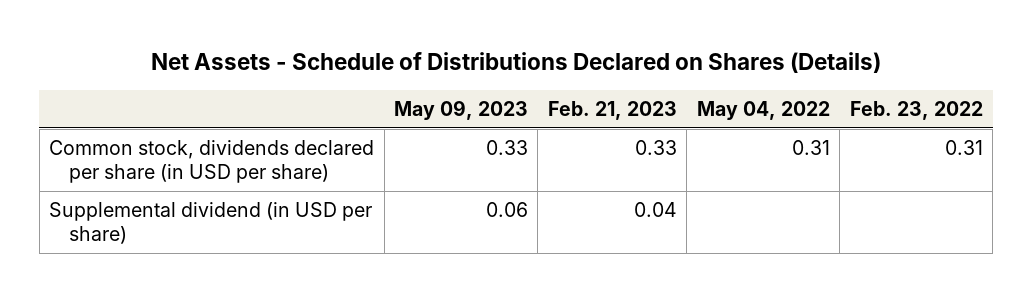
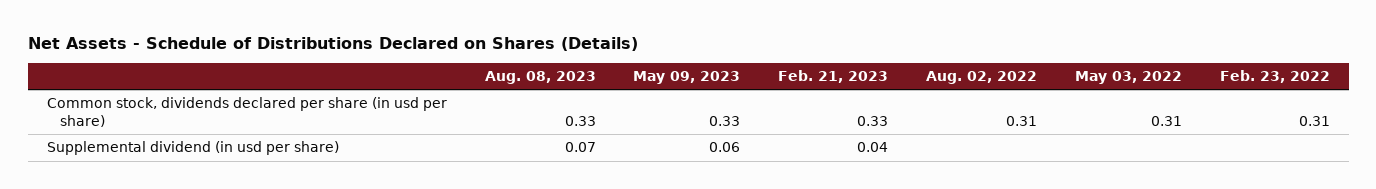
- | May 09, 2023 | Feb. 21, 2023 | May 04, 2022 | Feb. 23, 2022
+ | Aug. 08, 2023 | May 09, 2023 | Feb. 21, 2023 | Aug. 02, 2022 | May 03, 2022 | Feb. 23, 2022
- Common stock, dividends declared per share (in USD per share) | 0.33 | 0.33 | 0.31 | 0.31
- Supplemental dividend (in USD per share) | 0.06 | 0.04 | |
+ Common stock, dividends declared per share (in usd per share) | 0.33 | 0.33 | 0.33 | 0.31 | 0.31 | 0.31
+ Supplemental dividend (in usd per share) | 0.07 | 0.06 | 0.04 | | |

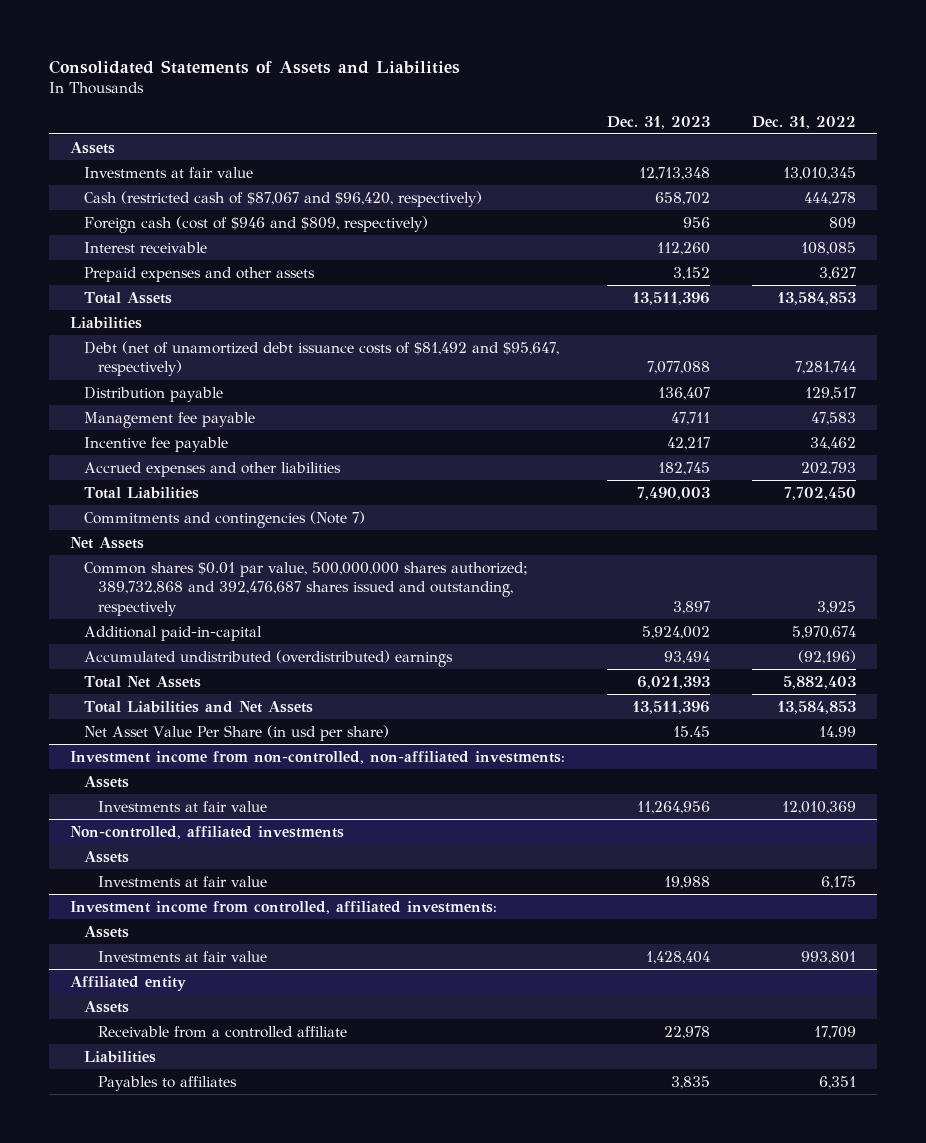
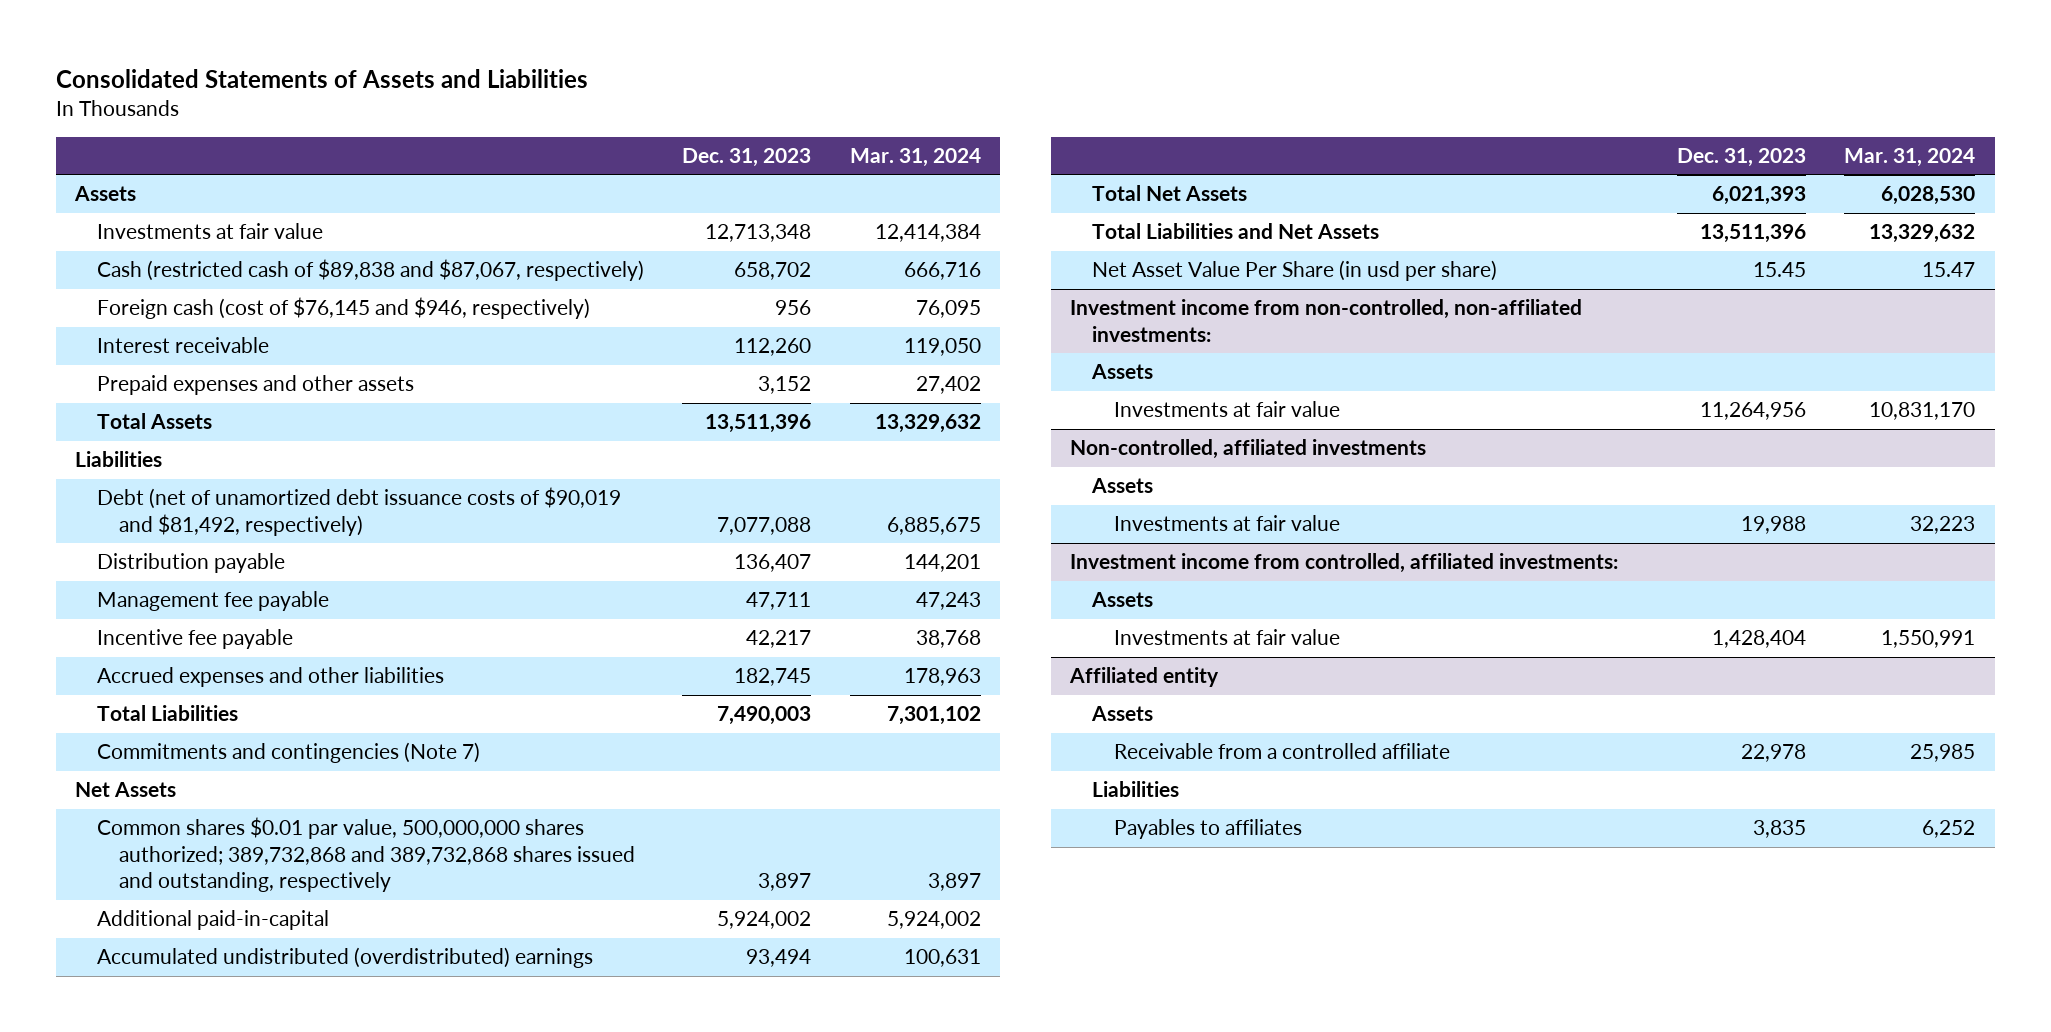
- | Dec. 31, 2023 | Dec. 31, 2022
+ | Dec. 31, 2023 | Mar. 31, 2024
- Cash (restricted cash of $87,067 and $96,420, respectively) | 658,702 | 444,278
- Foreign cash (cost of $946 and $809, respectively) | 956 | 809
+ Cash (restricted cash of $89,838 and $87,067, respectively) | 658,702 | 666,716
+ Foreign cash (cost of $76,145 and $946, respectively) | 956 | 76,095
- Debt (net of unamortized debt issuance costs of $81,492 and $95,647, respectively) | 7,077,088 | 7,281,744
+ Debt (net of unamortized debt issuance costs of $90,019 and $81,492, respectively) | 7,077,088 | 6,885,675
- Common shares $0.01 par value, 500,000,000 shares authorized; 389,732,868 and 392,476,687 shares issued and outstanding, respectively | 3,897 | 3,925
+ Common shares $0.01 par value, 500,000,000 shares authorized; 389,732,868 and 389,732,868 shares issued and outstanding, respectively | 3,897 | 3,897

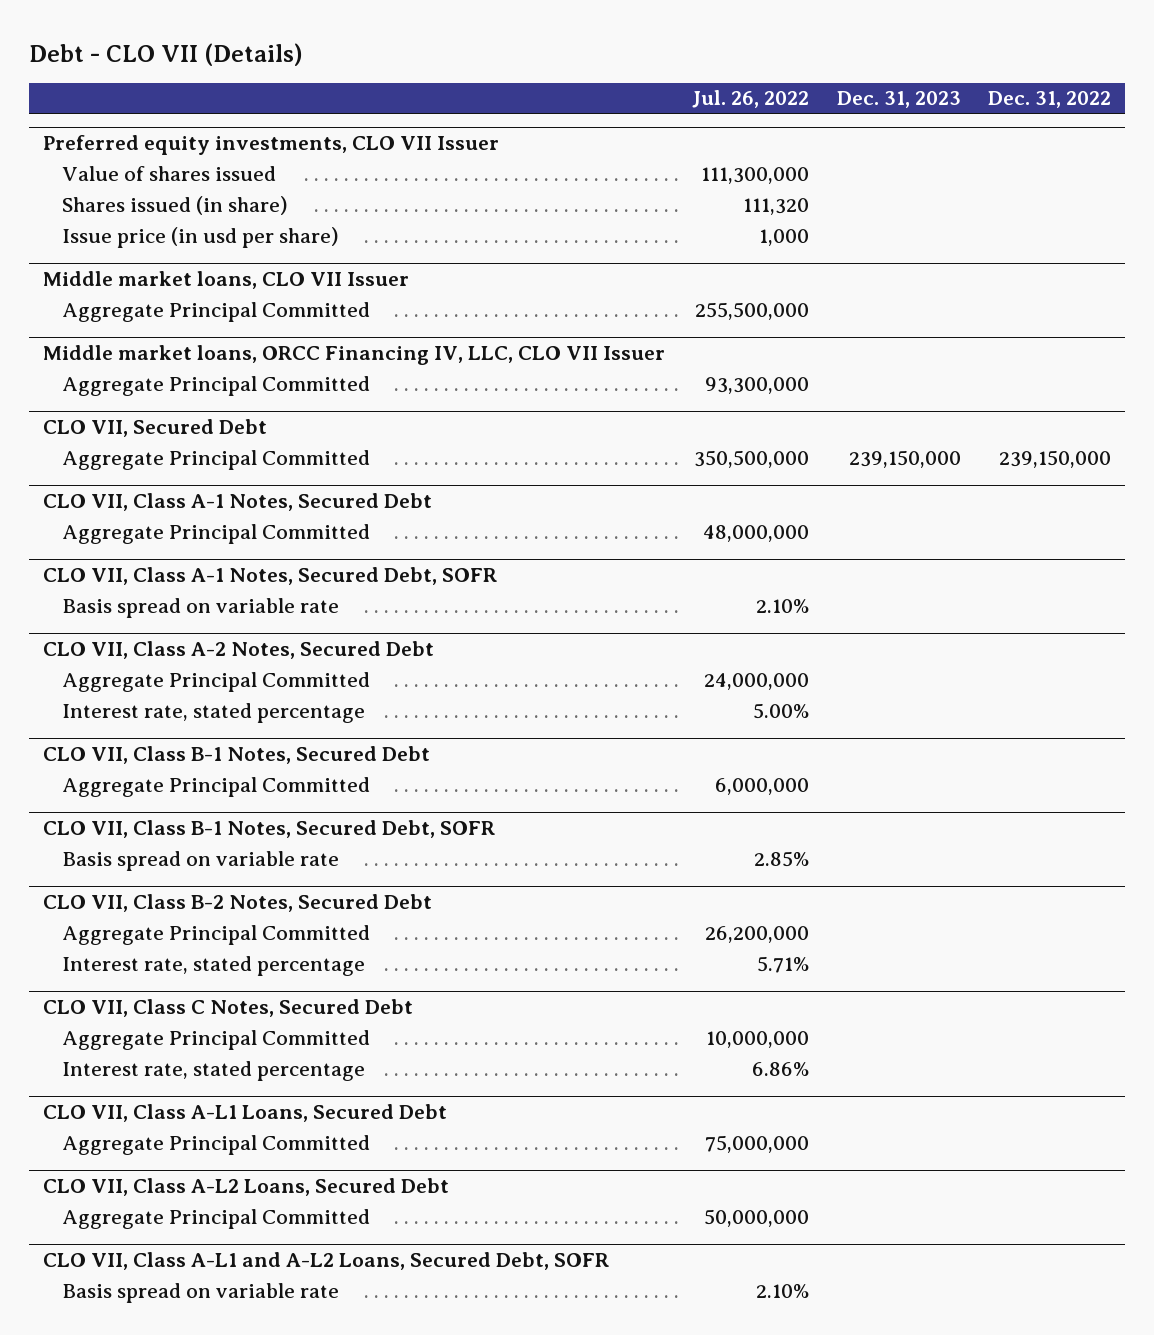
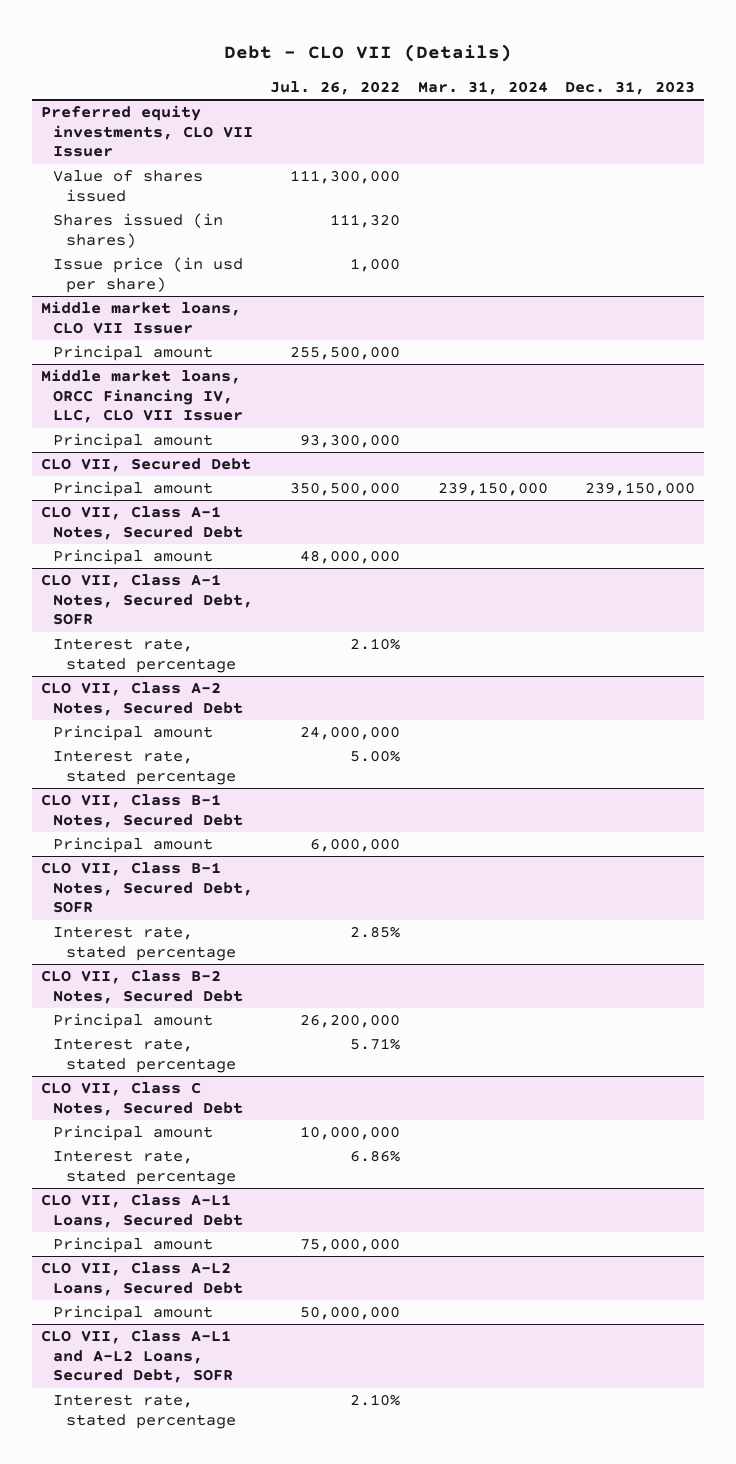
- | Jul. 26, 2022 | Dec. 31, 2023 | Dec. 31, 2022
+ | Jul. 26, 2022 | Mar. 31, 2024 | Dec. 31, 2023
@ Preferred equity investments, CLO VII Issuer
- Shares issued (in share) | 111,320 | |
+ Shares issued (in shares) | 111,320 | |
@ Middle market loans, CLO VII Issuer
- Aggregate Principal Committed | 255,500,000 | |
+ Principal amount | 255,500,000 | |
@ Middle market loans, ORCC Financing IV, LLC, CLO VII Issuer
- Aggregate Principal Committed | 93,300,000 | |
+ Principal amount | 93,300,000 | |
@ CLO VII, Secured Debt
- Aggregate Principal Committed | 350,500,000 | 239,150,000 | 239,150,000
+ Principal amount | 350,500,000 | 239,150,000 | 239,150,000
@ CLO VII, Class A-1 Notes, Secured Debt
- Aggregate Principal Committed | 48,000,000 | |
+ Principal amount | 48,000,000 | |
@ CLO VII, Class A-1 Notes, Secured Debt, SOFR
- Basis spread on variable rate | 2.10% | |
+ Interest rate, stated percentage | 2.10% | |
@ CLO VII, Class A-2 Notes, Secured Debt
- Aggregate Principal Committed | 24,000,000 | |
+ Principal amount | 24,000,000 | |
@ CLO VII, Class B-1 Notes, Secured Debt
- Aggregate Principal Committed | 6,000,000 | |
+ Principal amount | 6,000,000 | |
@ CLO VII, Class B-1 Notes, Secured Debt, SOFR
- Basis spread on variable rate | 2.85% | |
+ Interest rate, stated percentage | 2.85% | |
@ CLO VII, Class B-2 Notes, Secured Debt
- Aggregate Principal Committed | 26,200,000 | |
+ Principal amount | 26,200,000 | |
@ CLO VII, Class C Notes, Secured Debt
- Aggregate Principal Committed | 10,000,000 | |
+ Principal amount | 10,000,000 | |
@ CLO VII, Class A-L1 Loans, Secured Debt
- Aggregate Principal Committed | 75,000,000 | |
+ Principal amount | 75,000,000 | |
@ CLO VII, Class A-L2 Loans, Secured Debt
- Aggregate Principal Committed | 50,000,000 | |
+ Principal amount | 50,000,000 | |
@ CLO VII, Class A-L1 and A-L2 Loans, Secured Debt, SOFR
- Basis spread on variable rate | 2.10% | |
+ Interest rate, stated percentage | 2.10% | |

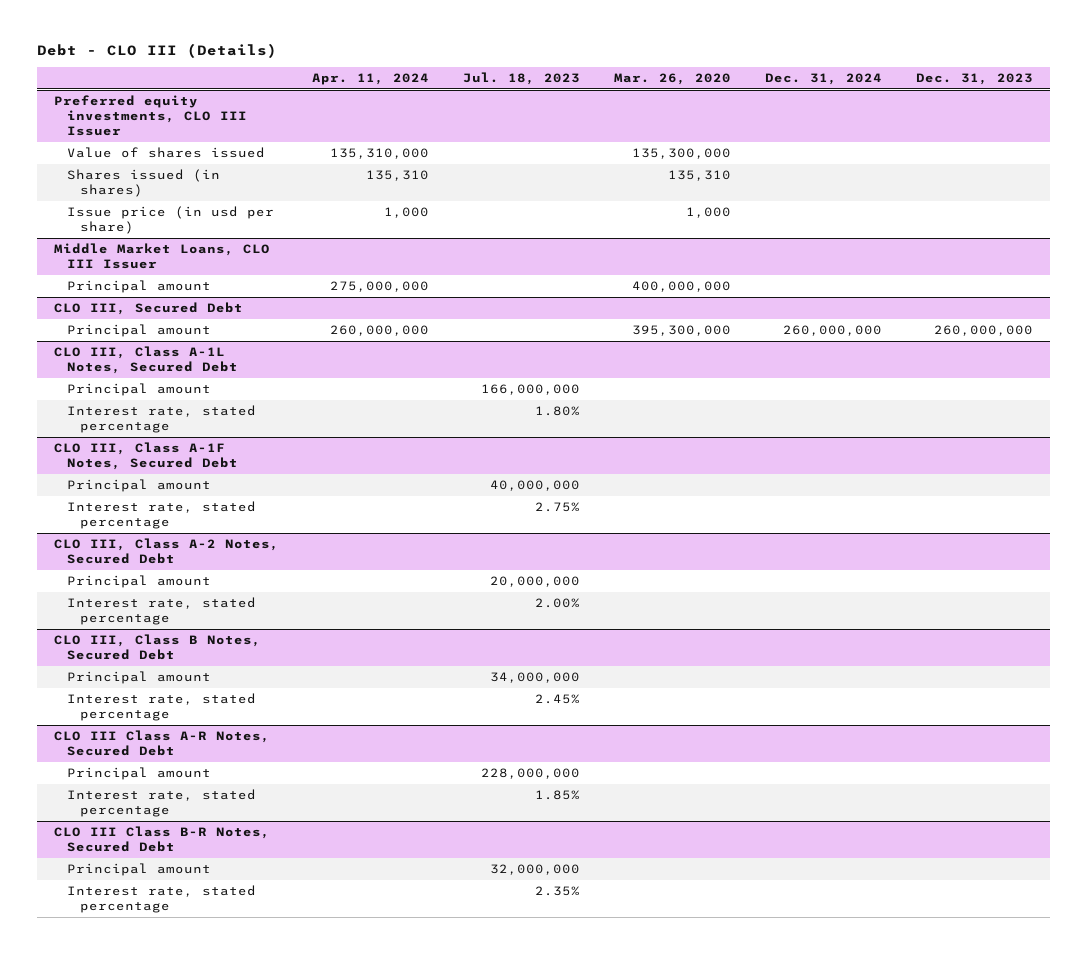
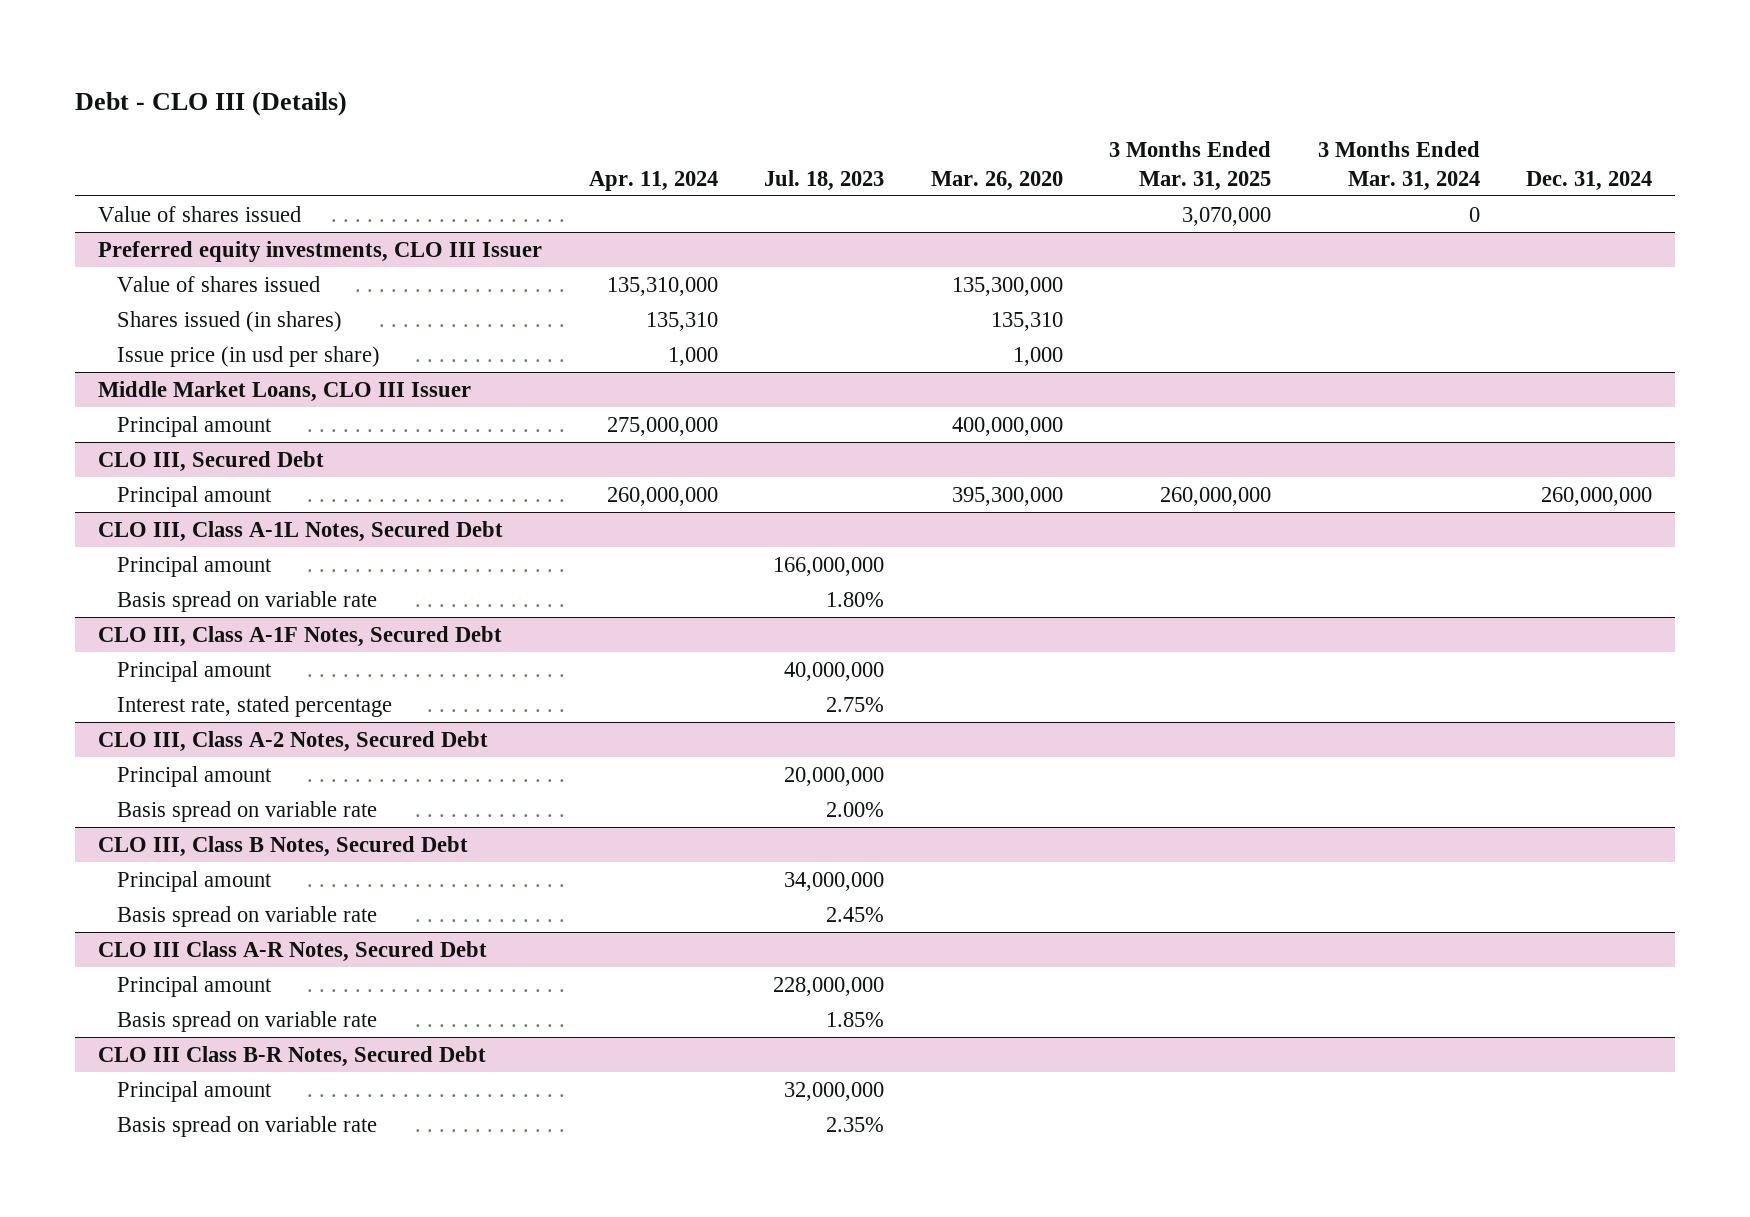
- | Apr. 11, 2024 | Jul. 18, 2023 | Mar. 26, 2020 | Dec. 31, 2024 | Dec. 31, 2023
+ | Apr. 11, 2024 | Jul. 18, 2023 | Mar. 26, 2020 | 3 Months Ended Mar. 31, 2025 | 3 Months Ended Mar. 31, 2024 | Dec. 31, 2024
+ Value of shares issued | | | | 3,070,000 | 0 |
@ CLO III, Class A-1L Notes, Secured Debt
- Interest rate, stated percentage | | 1.80% | | |
+ Basis spread on variable rate | | 1.80% | | | |
@ CLO III, Class A-2 Notes, Secured Debt
- Interest rate, stated percentage | | 2.00% | | |
+ Basis spread on variable rate | | 2.00% | | | |
@ CLO III, Class B Notes, Secured Debt
- Interest rate, stated percentage | | 2.45% | | |
+ Basis spread on variable rate | | 2.45% | | | |
@ CLO III Class A-R Notes, Secured Debt
- Interest rate, stated percentage | | 1.85% | | |
+ Basis spread on variable rate | | 1.85% | | | |
@ CLO III Class B-R Notes, Secured Debt
- Interest rate, stated percentage | | 2.35% | | |
+ Basis spread on variable rate | | 2.35% | | | |

